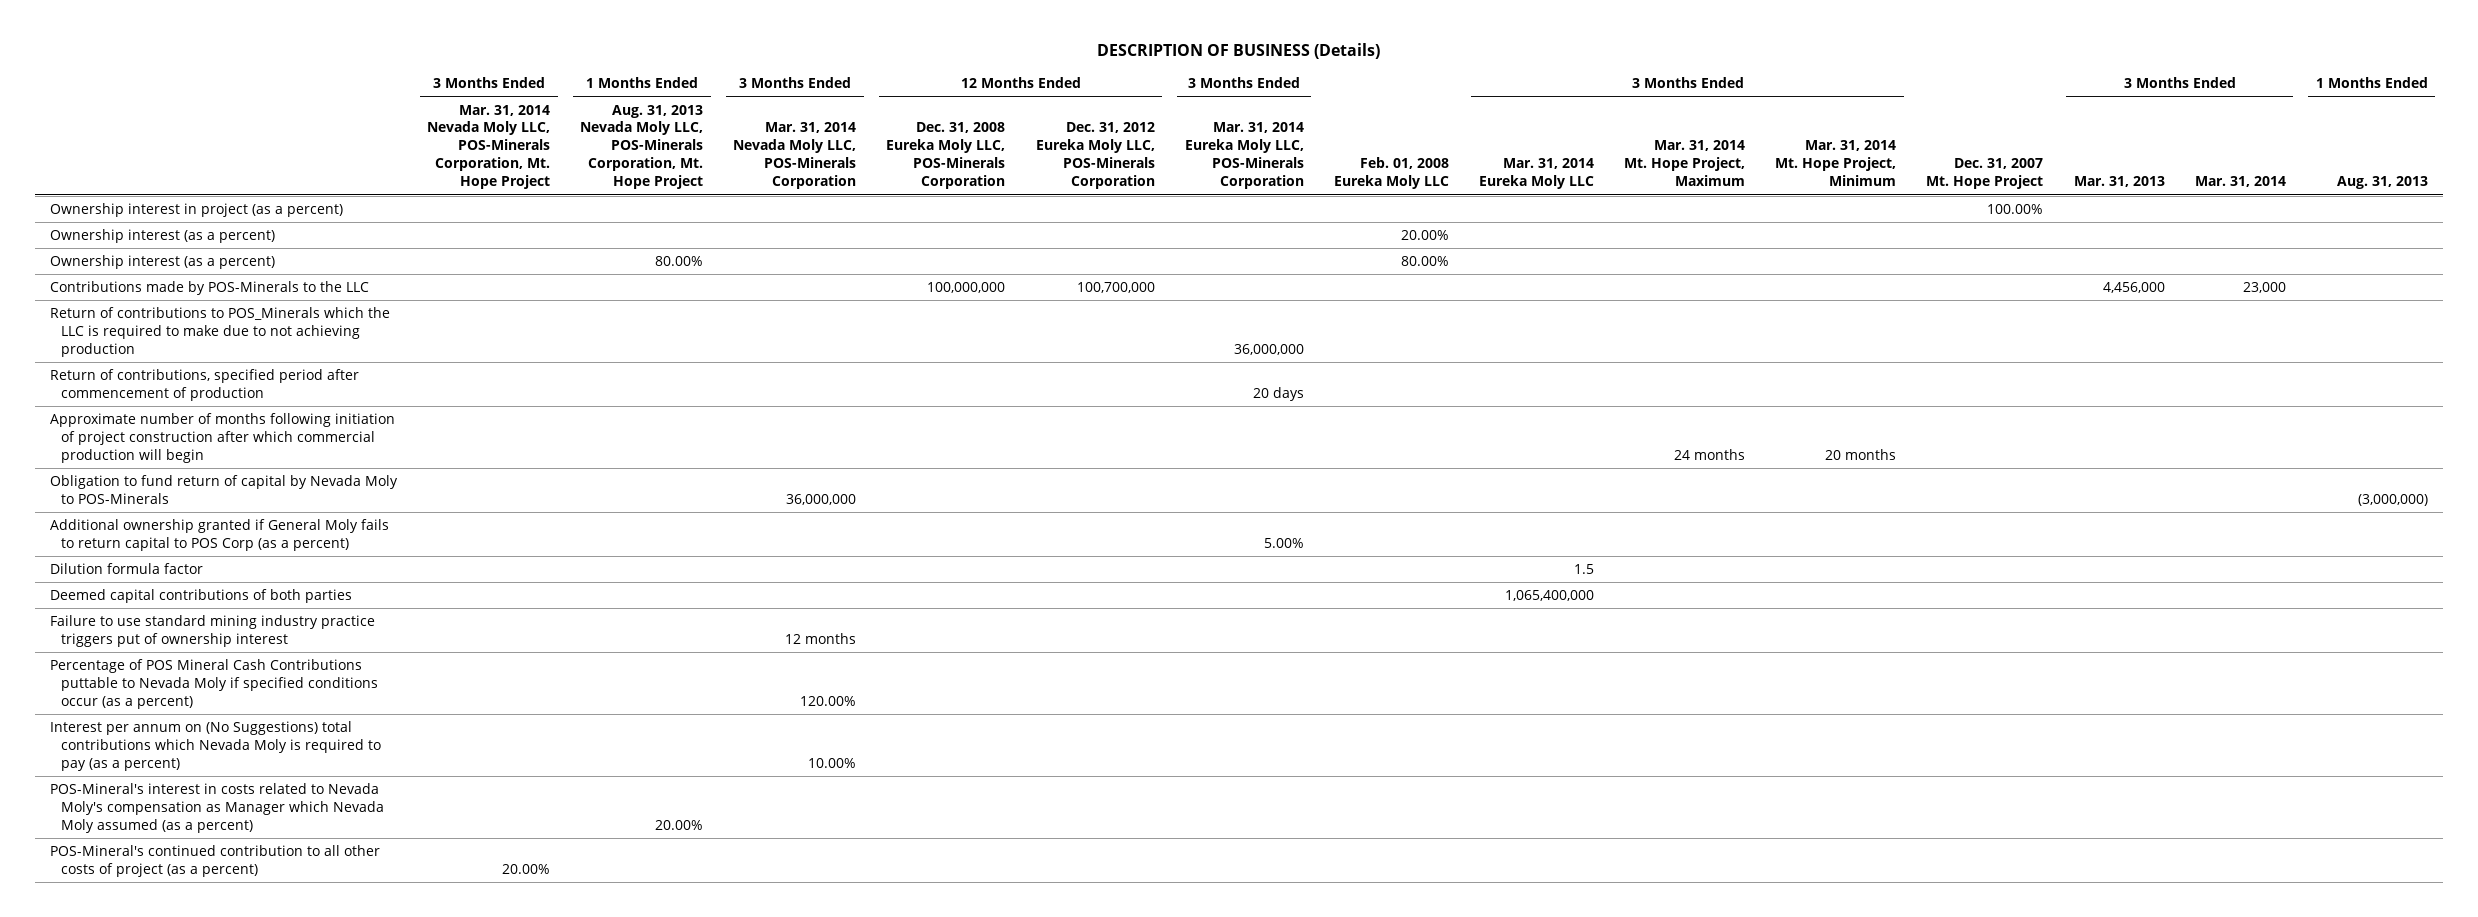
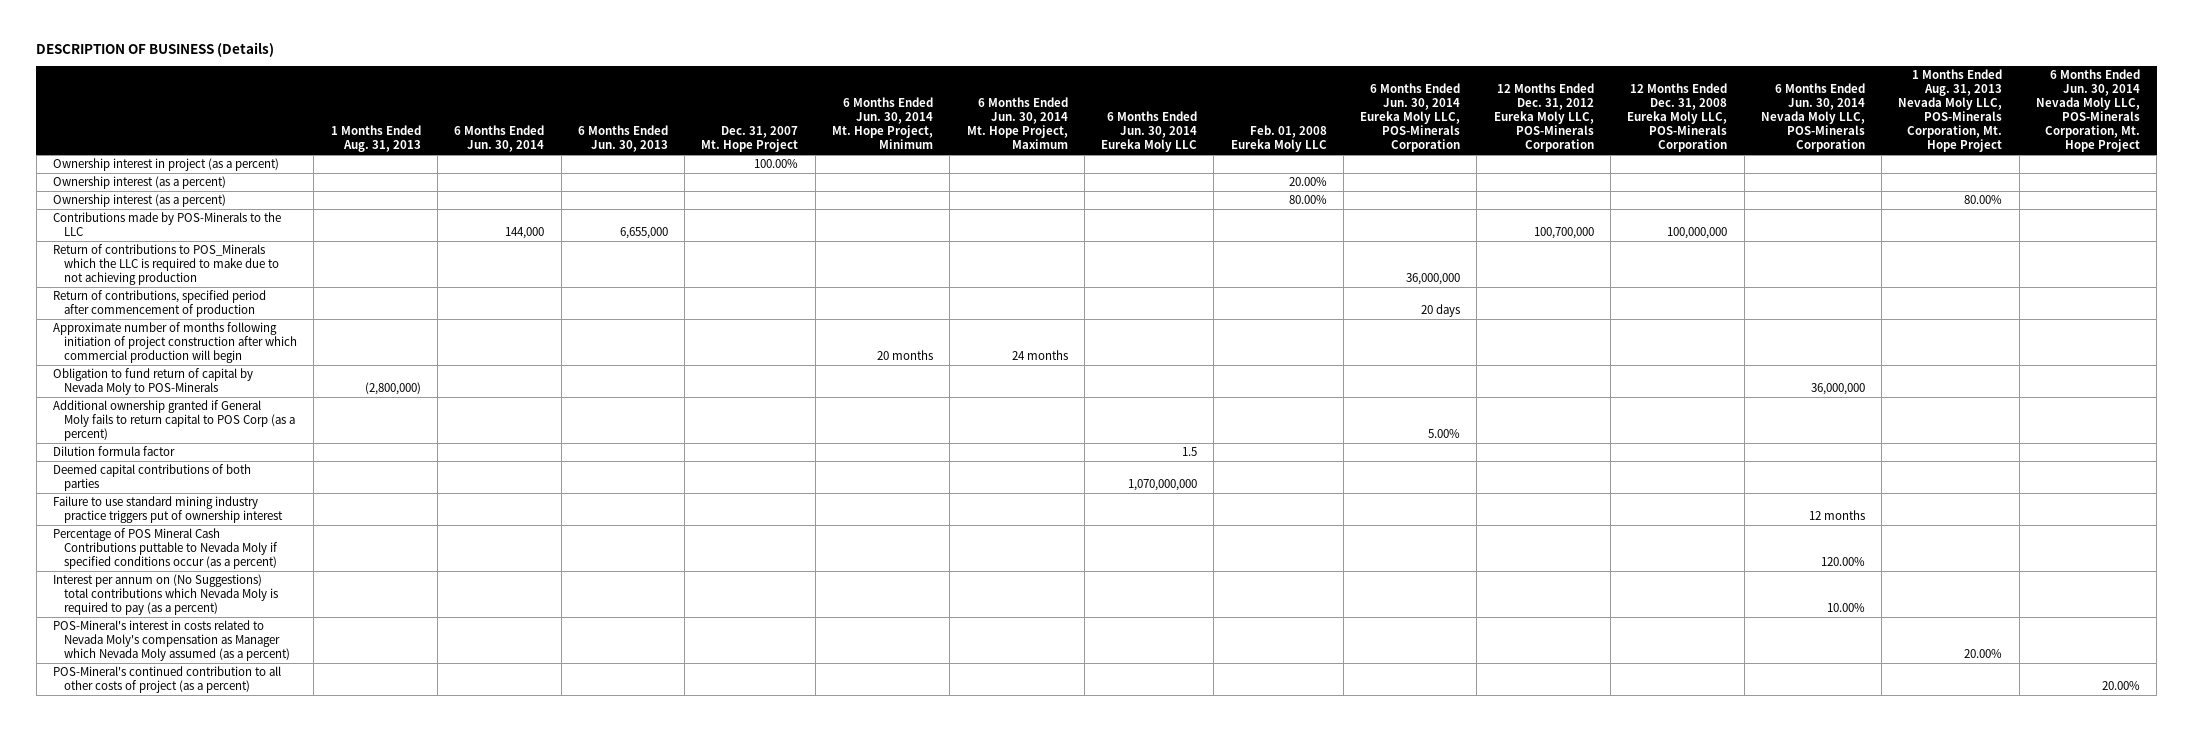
- | 3 Months Ended Mar. 31, 2014 Nevada Moly LLC, POS-Minerals Corporation, Mt. Hope Project | 1 Months Ended Aug. 31, 2013 Nevada Moly LLC, POS-Minerals Corporation, Mt. Hope Project | 3 Months Ended Mar. 31, 2014 Nevada Moly LLC, POS-Minerals Corporation | 12 Months Ended Dec. 31, 2008 Eureka Moly LLC, POS-Minerals Corporation | 12 Months Ended Dec. 31, 2012 Eureka Moly LLC, POS-Minerals Corporation | 3 Months Ended Mar. 31, 2014 Eureka Moly LLC, POS-Minerals Corporation | Feb. 01, 2008 Eureka Moly LLC | 3 Months Ended Mar. 31, 2014 Eureka Moly LLC | 3 Months Ended Mar. 31, 2014 Mt. Hope Project, Maximum | 3 Months Ended Mar. 31, 2014 Mt. Hope Project, Minimum | Dec. 31, 2007 Mt. Hope Project | 3 Months Ended Mar. 31, 2013 | 3 Months Ended Mar. 31, 2014 | 1 Months Ended Aug. 31, 2013
+ | 1 Months Ended Aug. 31, 2013 | 6 Months Ended Jun. 30, 2014 | 6 Months Ended Jun. 30, 2013 | Dec. 31, 2007 Mt. Hope Project | 6 Months Ended Jun. 30, 2014 Mt. Hope Project, Minimum | 6 Months Ended Jun. 30, 2014 Mt. Hope Project, Maximum | 6 Months Ended Jun. 30, 2014 Eureka Moly LLC | Feb. 01, 2008 Eureka Moly LLC | 6 Months Ended Jun. 30, 2014 Eureka Moly LLC, POS-Minerals Corporation | 12 Months Ended Dec. 31, 2012 Eureka Moly LLC, POS-Minerals Corporation | 12 Months Ended Dec. 31, 2008 Eureka Moly LLC, POS-Minerals Corporation | 6 Months Ended Jun. 30, 2014 Nevada Moly LLC, POS-Minerals Corporation | 1 Months Ended Aug. 31, 2013 Nevada Moly LLC, POS-Minerals Corporation, Mt. Hope Project | 6 Months Ended Jun. 30, 2014 Nevada Moly LLC, POS-Minerals Corporation, Mt. Hope Project
- Obligation to fund return of capital by Nevada Moly to POS-Minerals | | | 36,000,000 | | | | | | | | | | | (3,000,000)
+ Obligation to fund return of capital by Nevada Moly to POS-Minerals | (2,800,000) | | | | | | | | | | | 36,000,000 | |

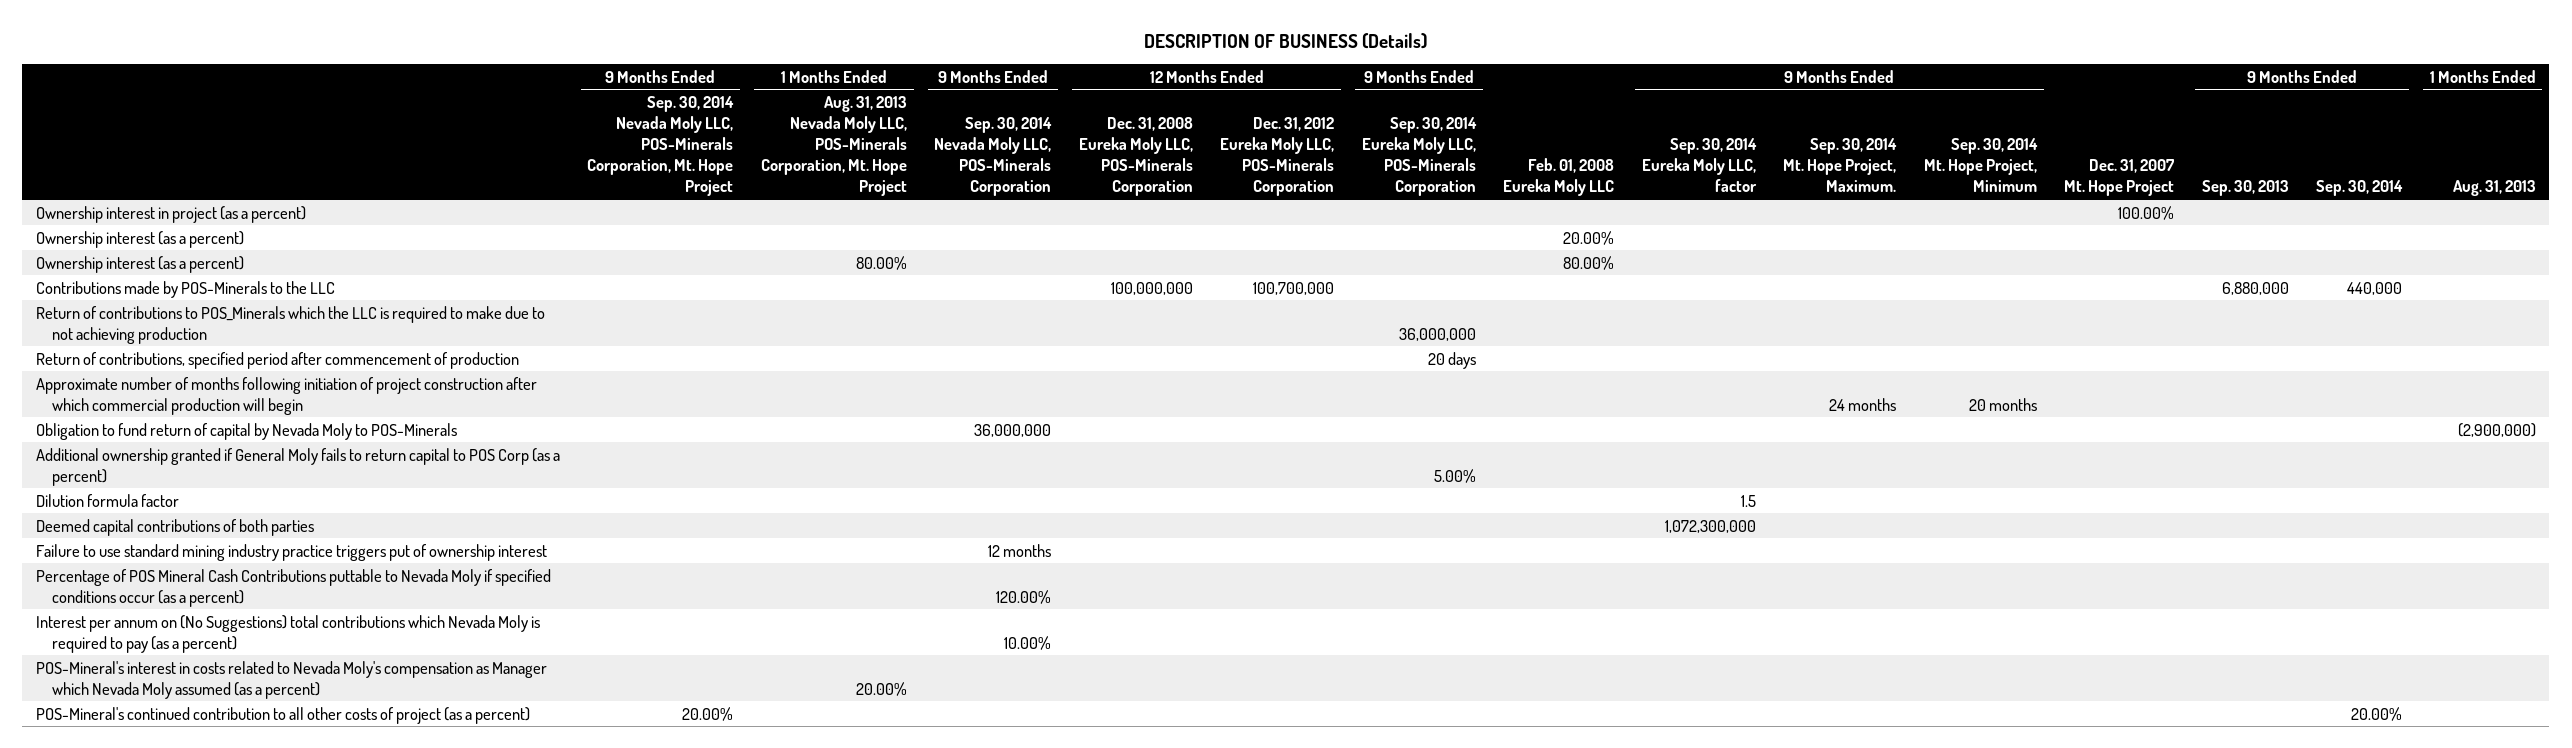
- | 1 Months Ended Aug. 31, 2013 | 6 Months Ended Jun. 30, 2014 | 6 Months Ended Jun. 30, 2013 | Dec. 31, 2007 Mt. Hope Project | 6 Months Ended Jun. 30, 2014 Mt. Hope Project, Minimum | 6 Months Ended Jun. 30, 2014 Mt. Hope Project, Maximum | 6 Months Ended Jun. 30, 2014 Eureka Moly LLC | Feb. 01, 2008 Eureka Moly LLC | 6 Months Ended Jun. 30, 2014 Eureka Moly LLC, POS-Minerals Corporation | 12 Months Ended Dec. 31, 2012 Eureka Moly LLC, POS-Minerals Corporation | 12 Months Ended Dec. 31, 2008 Eureka Moly LLC, POS-Minerals Corporation | 6 Months Ended Jun. 30, 2014 Nevada Moly LLC, POS-Minerals Corporation | 1 Months Ended Aug. 31, 2013 Nevada Moly LLC, POS-Minerals Corporation, Mt. Hope Project | 6 Months Ended Jun. 30, 2014 Nevada Moly LLC, POS-Minerals Corporation, Mt. Hope Project
+ | 9 Months Ended Sep. 30, 2014 Nevada Moly LLC, POS-Minerals Corporation, Mt. Hope Project | 1 Months Ended Aug. 31, 2013 Nevada Moly LLC, POS-Minerals Corporation, Mt. Hope Project | 9 Months Ended Sep. 30, 2014 Nevada Moly LLC, POS-Minerals Corporation | 12 Months Ended Dec. 31, 2008 Eureka Moly LLC, POS-Minerals Corporation | 12 Months Ended Dec. 31, 2012 Eureka Moly LLC, POS-Minerals Corporation | 9 Months Ended Sep. 30, 2014 Eureka Moly LLC, POS-Minerals Corporation | Feb. 01, 2008 Eureka Moly LLC | 9 Months Ended Sep. 30, 2014 Eureka Moly LLC, factor | 9 Months Ended Sep. 30, 2014 Mt. Hope Project, Maximum. | 9 Months Ended Sep. 30, 2014 Mt. Hope Project, Minimum | Dec. 31, 2007 Mt. Hope Project | 9 Months Ended Sep. 30, 2013 | 9 Months Ended Sep. 30, 2014 | 1 Months Ended Aug. 31, 2013
- Obligation to fund return of capital by Nevada Moly to POS-Minerals | (2,800,000) | | | | | | | | | | | 36,000,000 | |
+ Obligation to fund return of capital by Nevada Moly to POS-Minerals | | | 36,000,000 | | | | | | | | | | | (2,900,000)

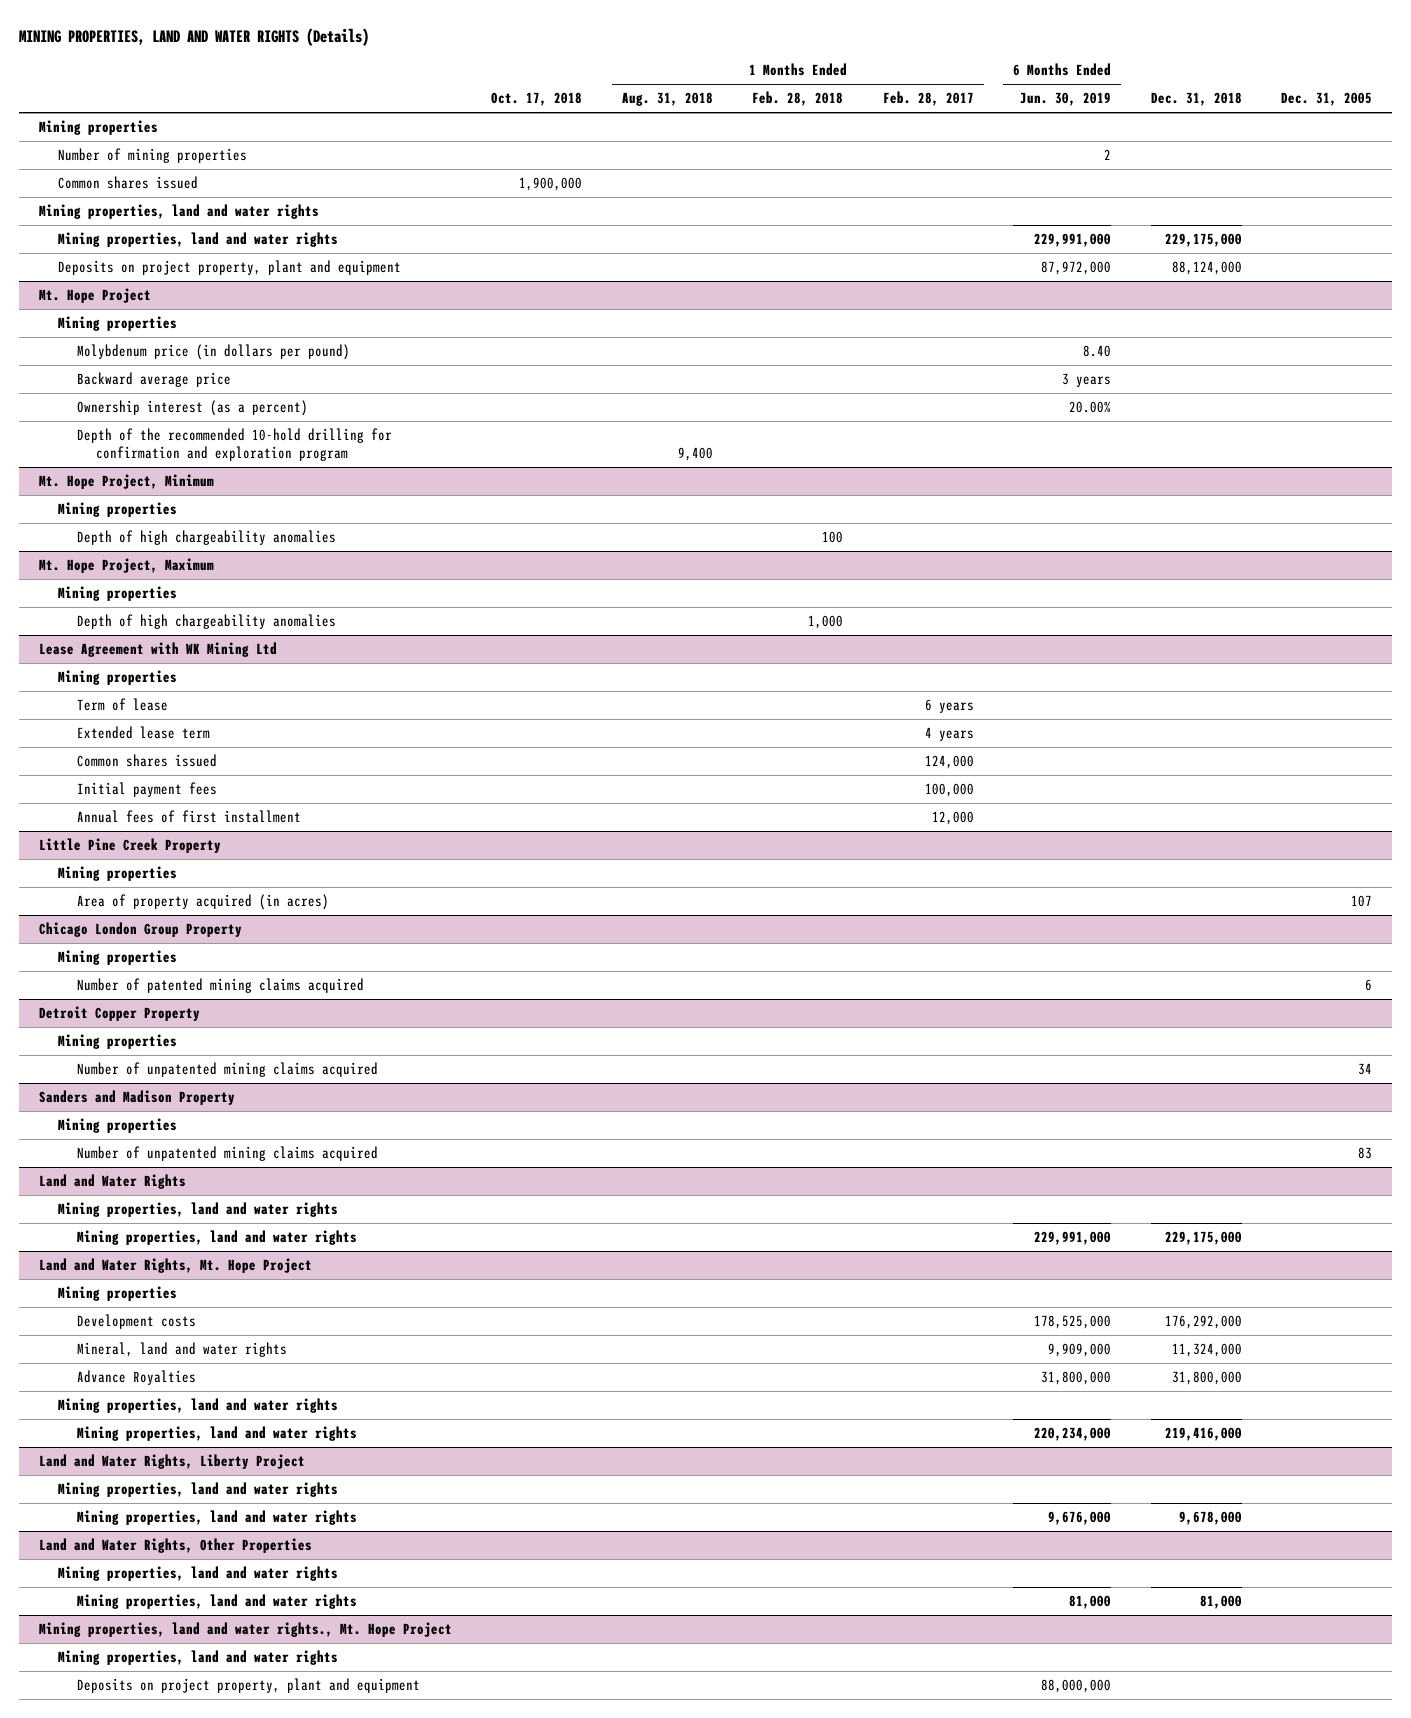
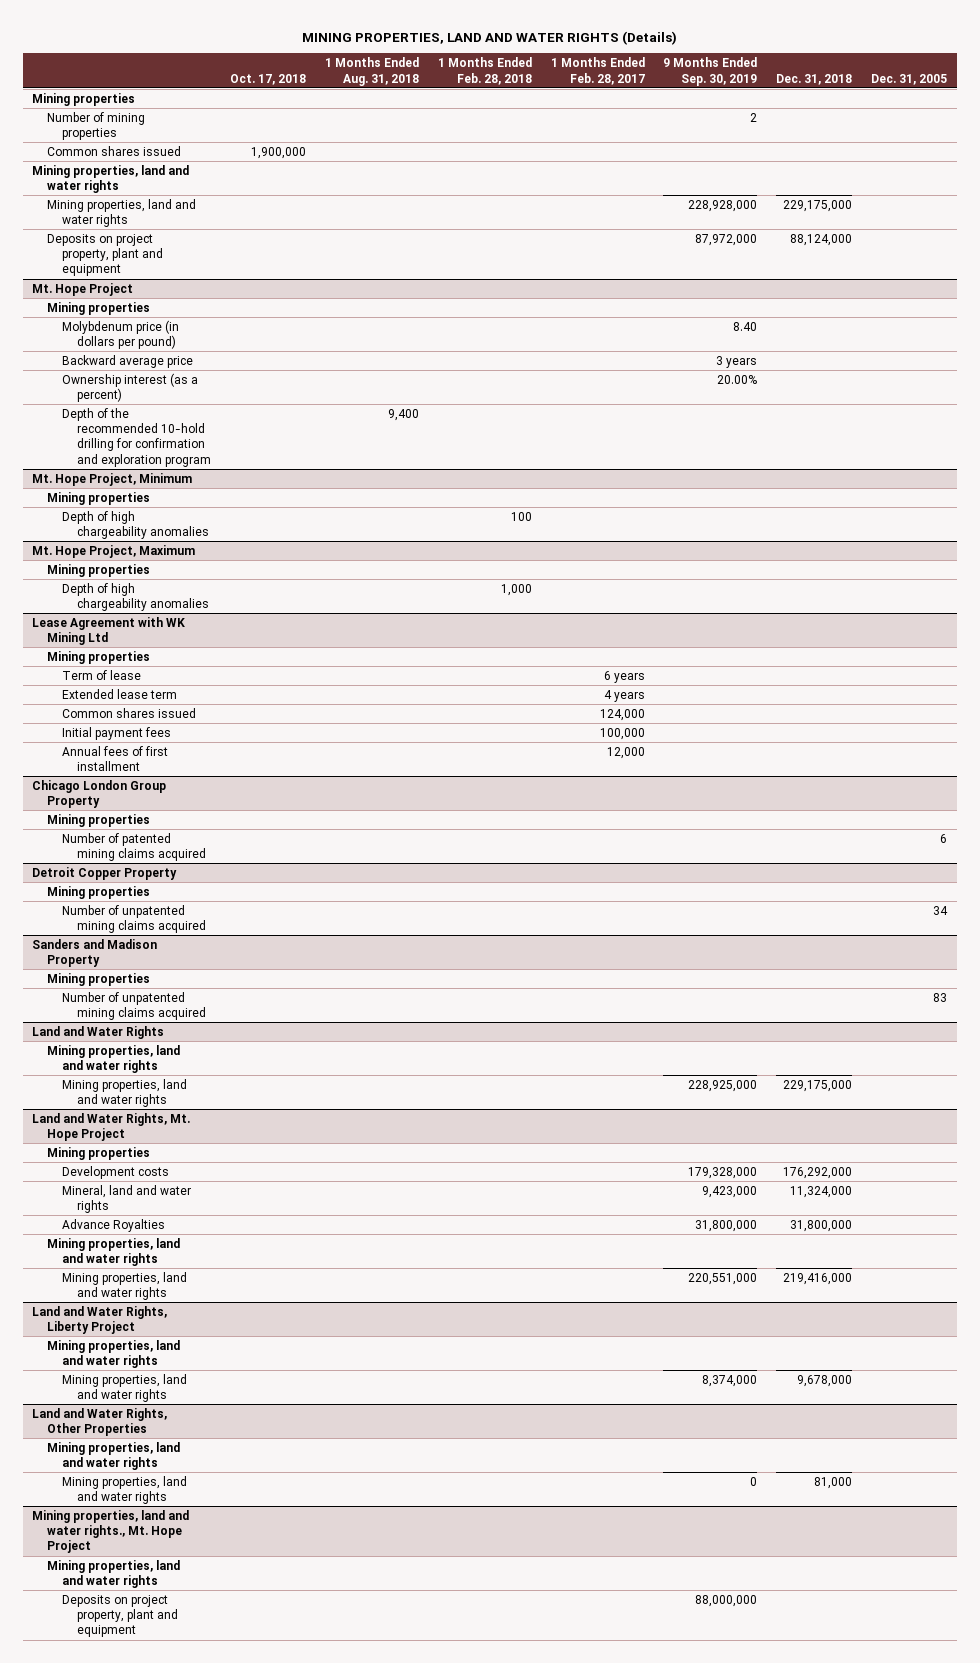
- | Oct. 17, 2018 | 1 Months Ended Aug. 31, 2018 | 1 Months Ended Feb. 28, 2018 | 1 Months Ended Feb. 28, 2017 | 6 Months Ended Jun. 30, 2019 | Dec. 31, 2018 | Dec. 31, 2005
+ | Oct. 17, 2018 | 1 Months Ended Aug. 31, 2018 | 1 Months Ended Feb. 28, 2018 | 1 Months Ended Feb. 28, 2017 | 9 Months Ended Sep. 30, 2019 | Dec. 31, 2018 | Dec. 31, 2005
- Little Pine Creek Property
- Mining properties
- Area of property acquired (in acres) | | | | | | | 107

